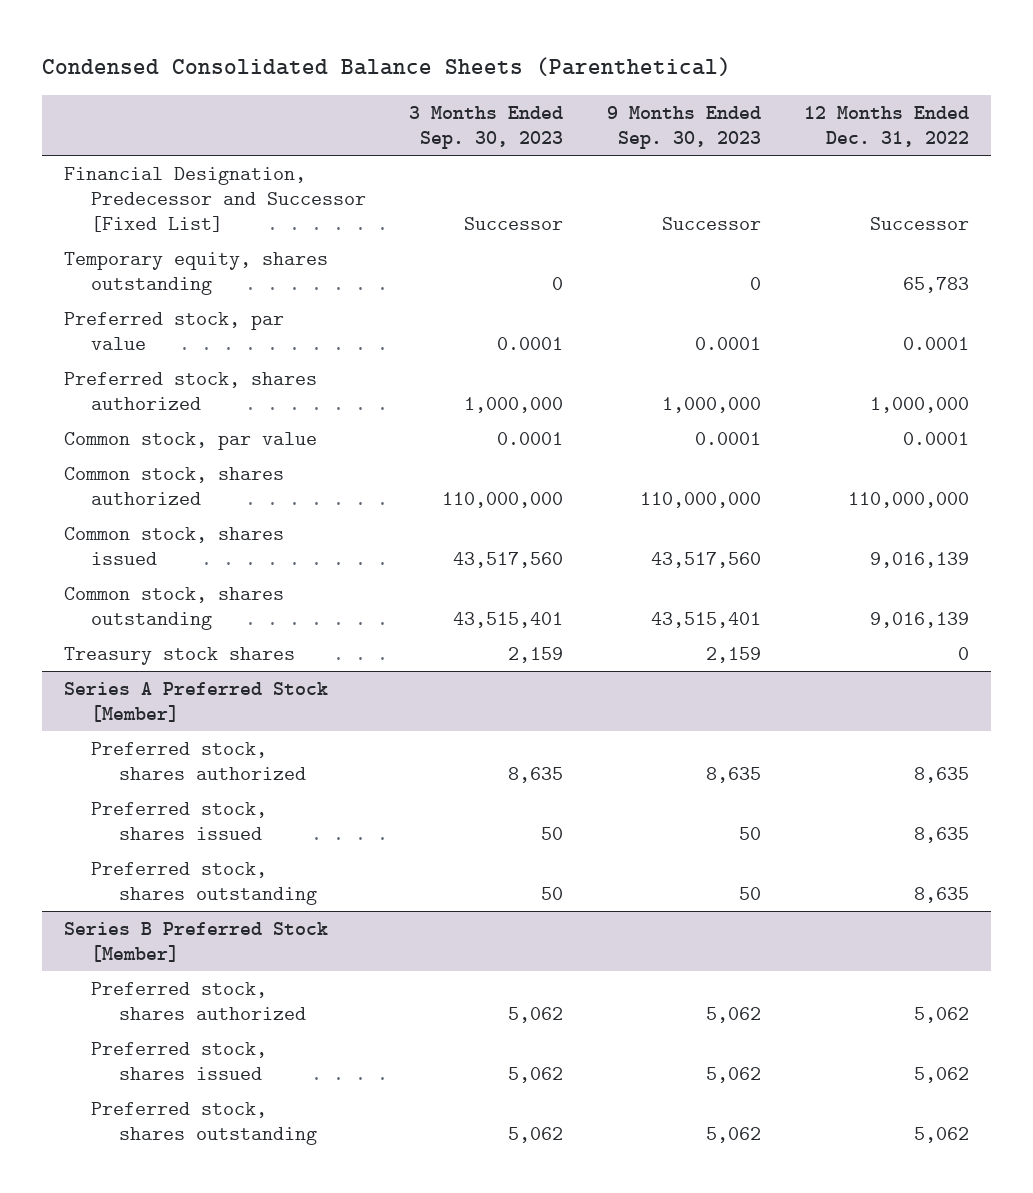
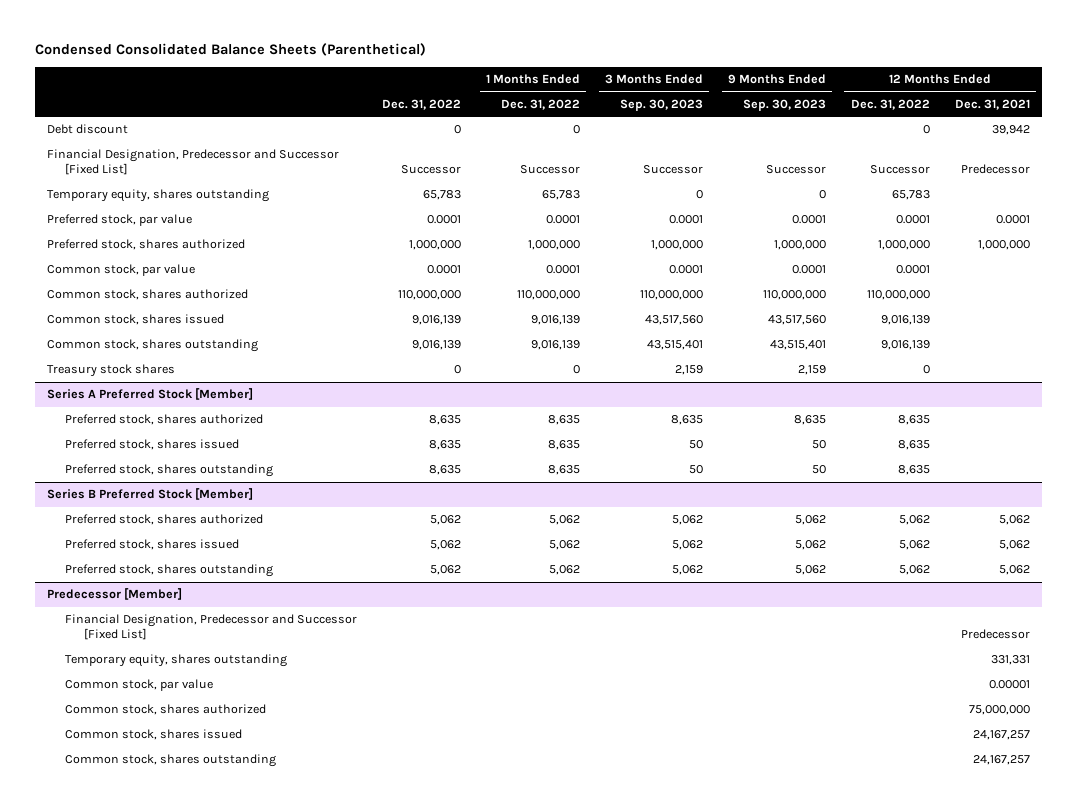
- | 3 Months Ended Sep. 30, 2023 | 9 Months Ended Sep. 30, 2023 | 12 Months Ended Dec. 31, 2022
+ | Dec. 31, 2022 | 1 Months Ended Dec. 31, 2022 | 3 Months Ended Sep. 30, 2023 | 9 Months Ended Sep. 30, 2023 | 12 Months Ended Dec. 31, 2022 | 12 Months Ended Dec. 31, 2021
+ Debt discount | 0 | 0 | | | 0 | 39,942
+ Predecessor [Member]
+ Financial Designation, Predecessor and Successor [Fixed List] | | | | | | Predecessor
+ Temporary equity, shares outstanding | | | | | | 331,331
+ Common stock, par value | | | | | | 0.00001
+ Common stock, shares authorized | | | | | | 75,000,000
+ Common stock, shares issued | | | | | | 24,167,257
+ Common stock, shares outstanding | | | | | | 24,167,257

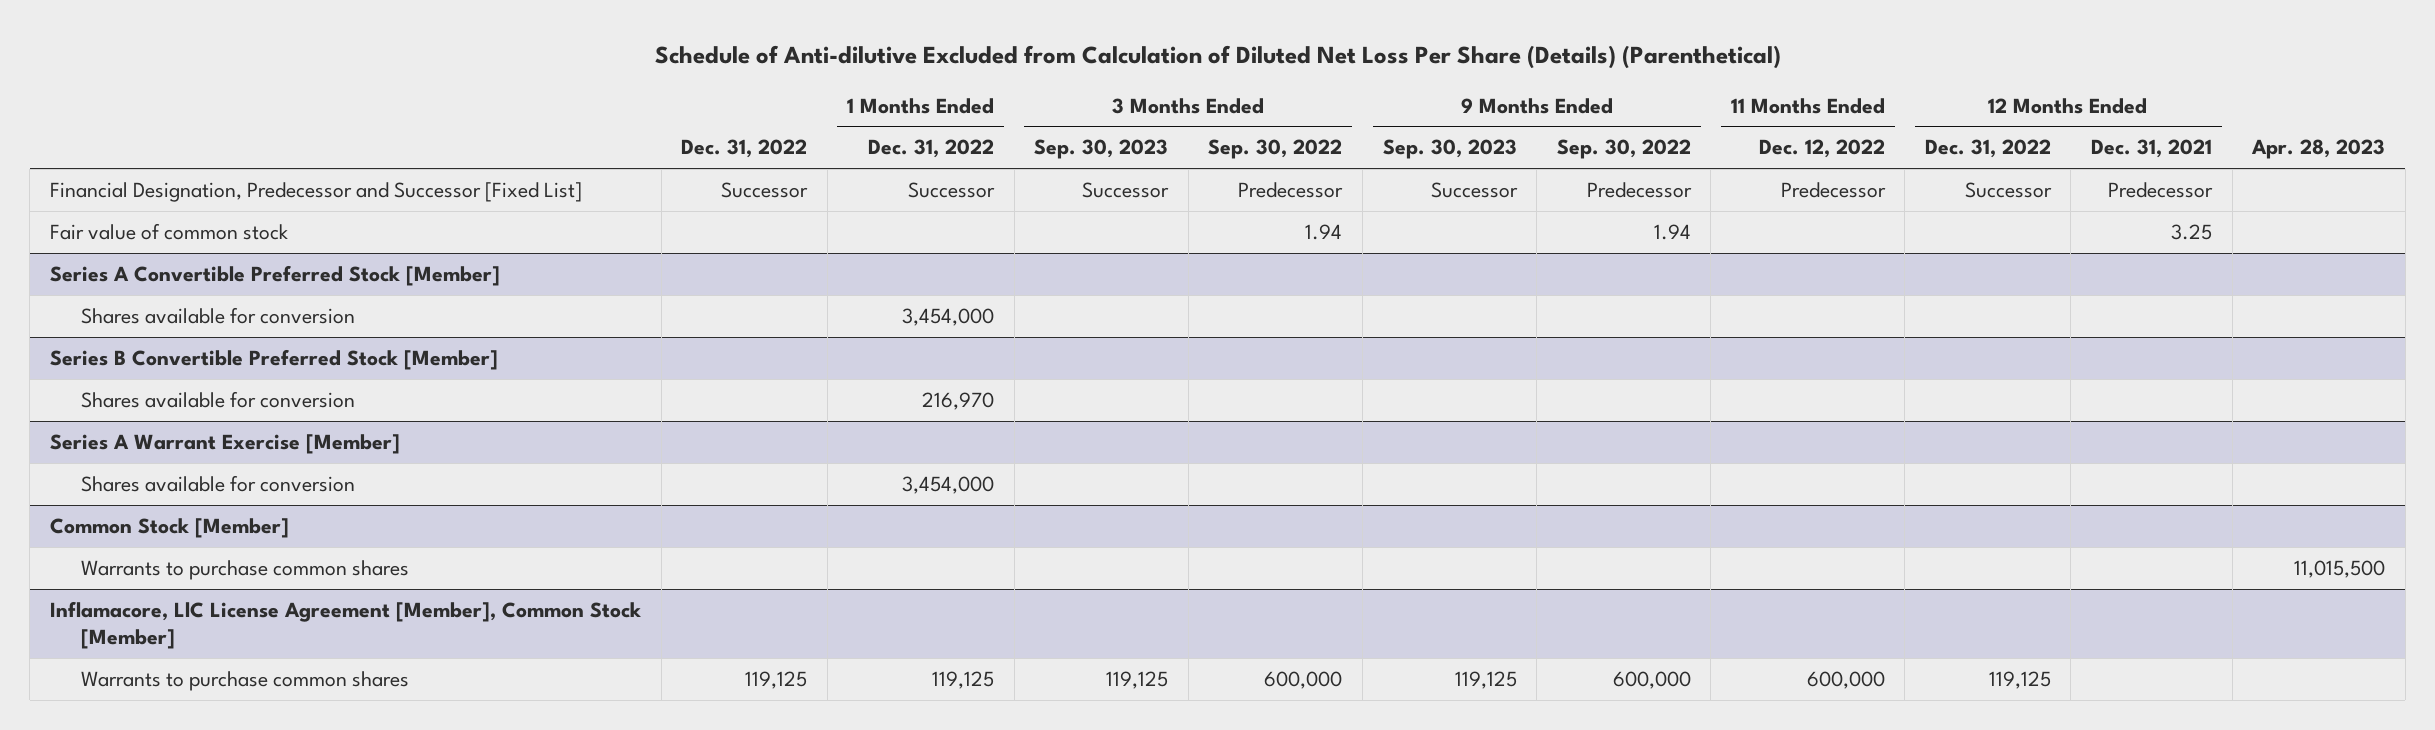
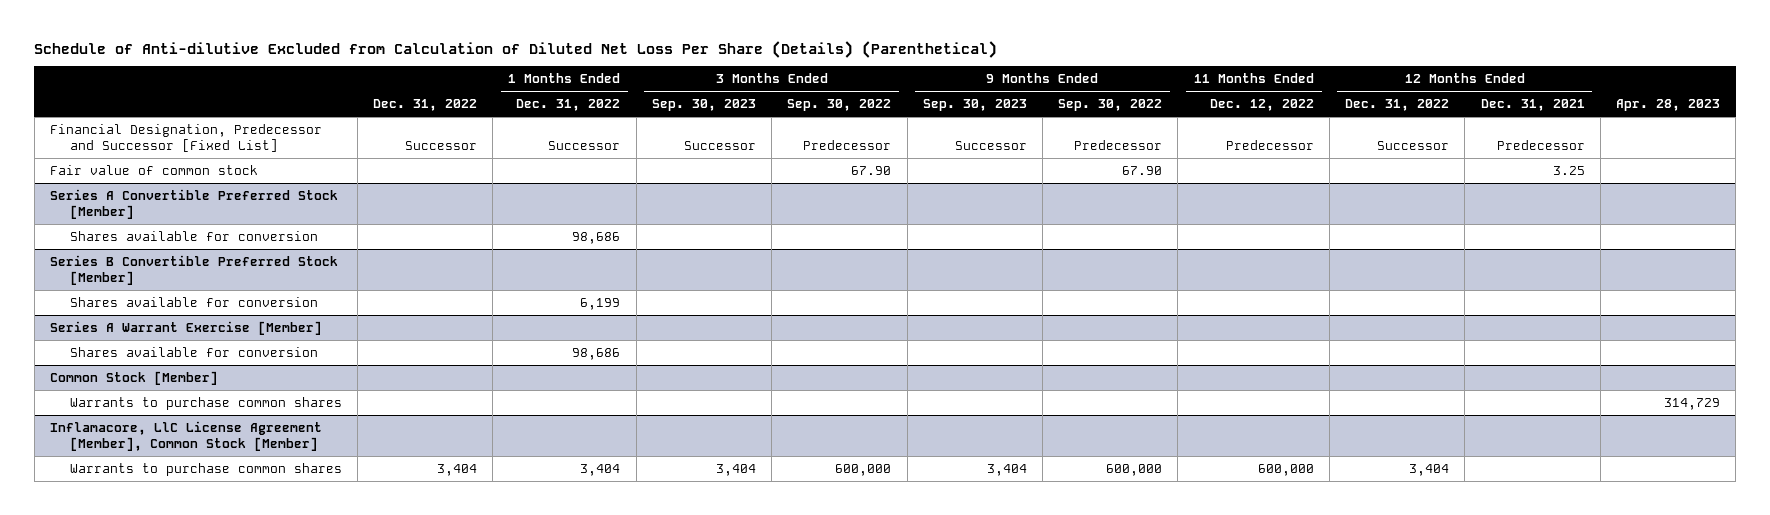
- Fair value of common stock | | | | 1.94 | | 1.94 | | | 3.25 |
+ Fair value of common stock | | | | 67.90 | | 67.90 | | | 3.25 |
@ Series A Convertible Preferred Stock [Member]
- Shares available for conversion | | 3,454,000 | | | | | | | |
+ Shares available for conversion | | 98,686 | | | | | | | |
@ Series B Convertible Preferred Stock [Member]
- Shares available for conversion | | 216,970 | | | | | | | |
+ Shares available for conversion | | 6,199 | | | | | | | |
@ Series A Warrant Exercise [Member]
- Shares available for conversion | | 3,454,000 | | | | | | | |
+ Shares available for conversion | | 98,686 | | | | | | | |
@ Common Stock [Member]
- Warrants to purchase common shares | | | | | | | | | | 11,015,500
+ Warrants to purchase common shares | | | | | | | | | | 314,729
@ Inflamacore, LlC License Agreement [Member], Common Stock [Member]
- Warrants to purchase common shares | 119,125 | 119,125 | 119,125 | 600,000 | 119,125 | 600,000 | 600,000 | 119,125 | |
+ Warrants to purchase common shares | 3,404 | 3,404 | 3,404 | 600,000 | 3,404 | 600,000 | 600,000 | 3,404 | |

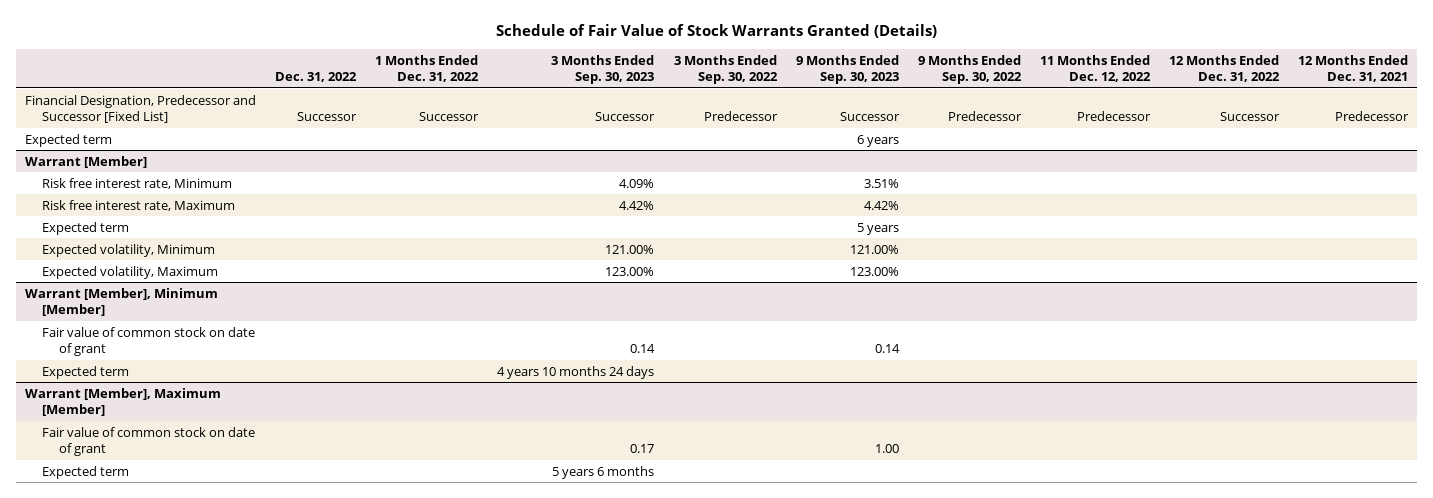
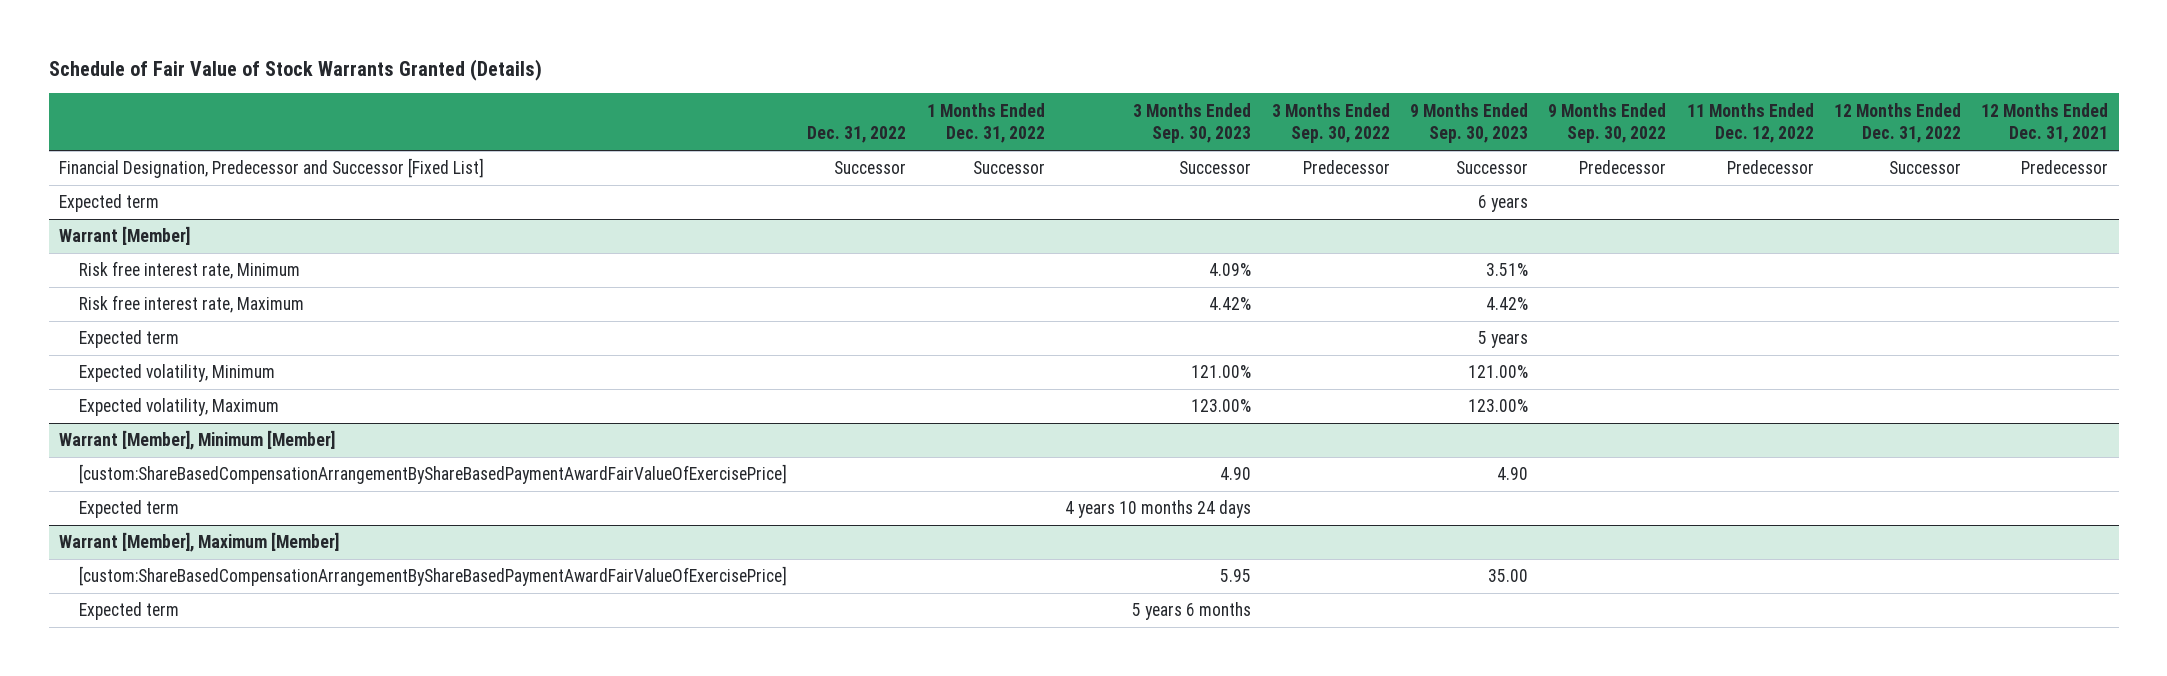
@ Warrant [Member], Minimum [Member]
- Fair value of common stock on date of grant | | | 0.14 | | 0.14 | | | |
+ [custom:ShareBasedCompensationArrangementByShareBasedPaymentAwardFairValueOfExercisePrice] | | | 4.90 | | 4.90 | | | |
@ Warrant [Member], Maximum [Member]
- Fair value of common stock on date of grant | | | 0.17 | | 1.00 | | | |
+ [custom:ShareBasedCompensationArrangementByShareBasedPaymentAwardFairValueOfExercisePrice] | | | 5.95 | | 35.00 | | | |

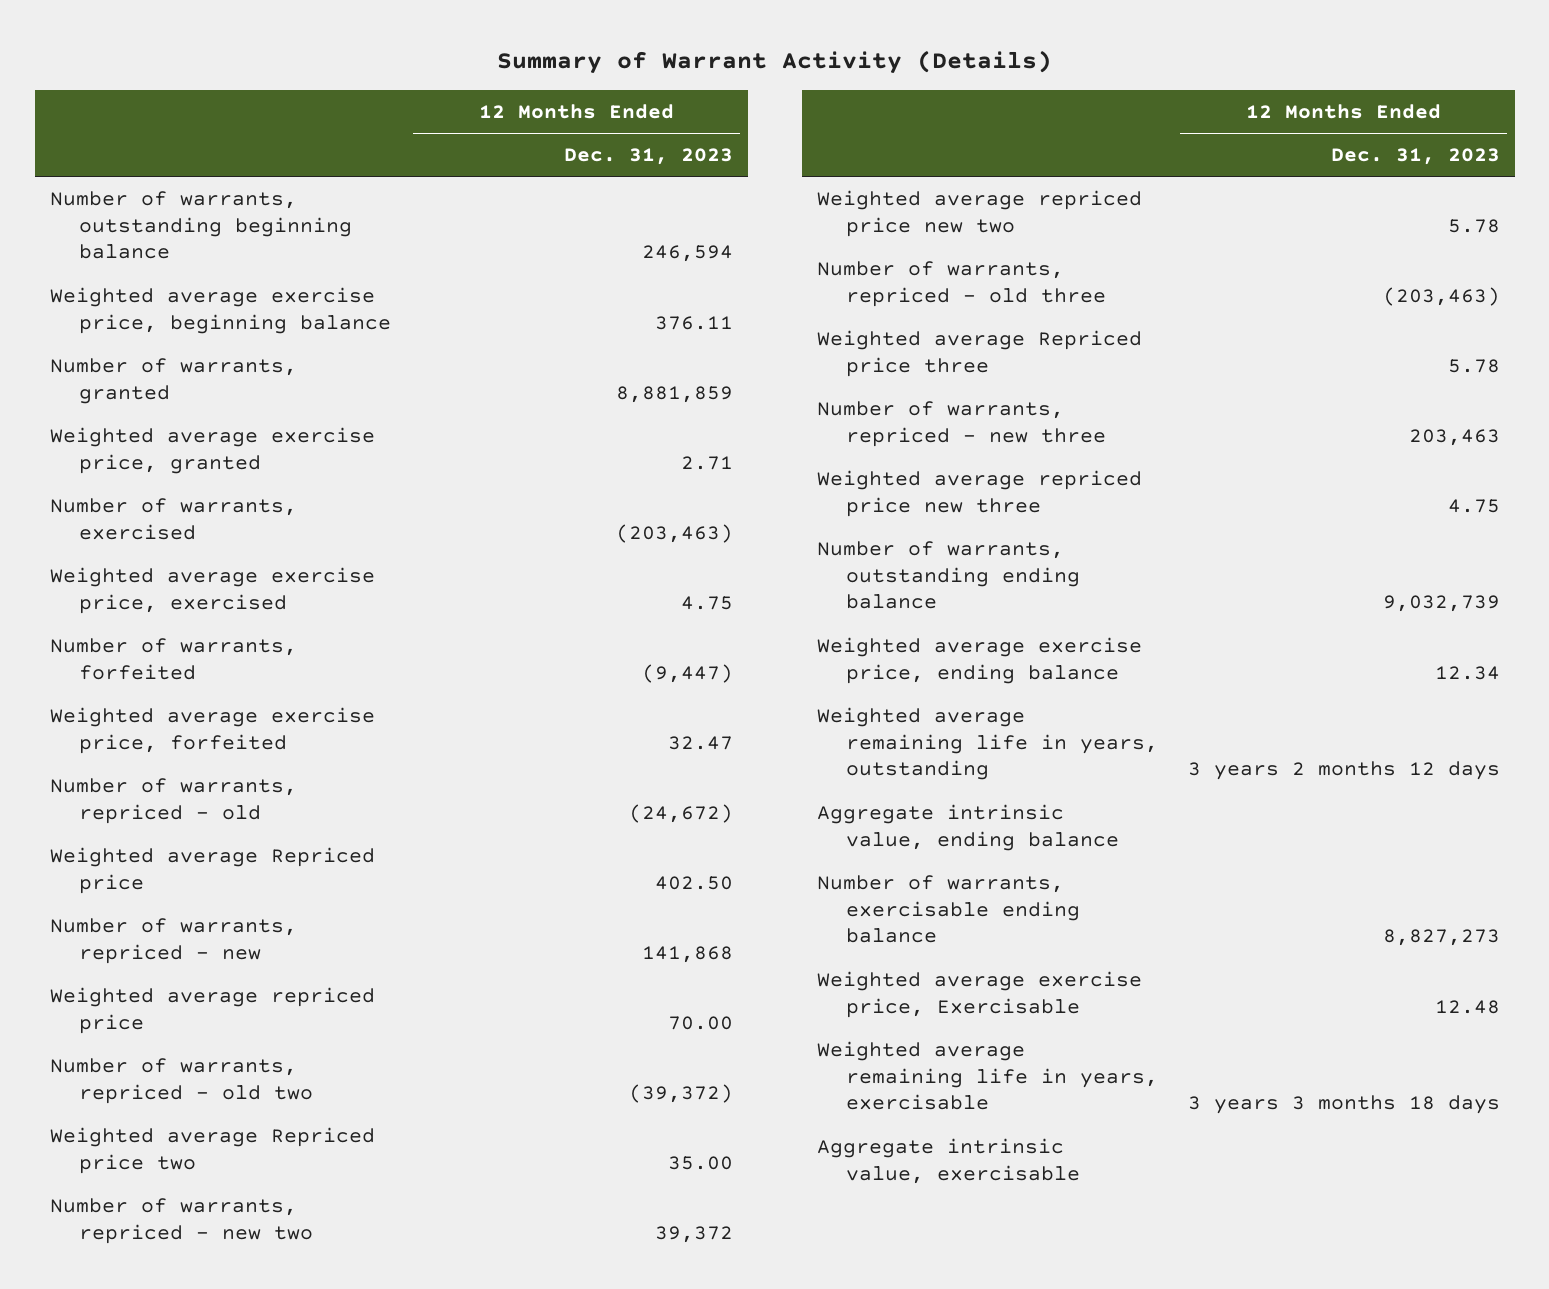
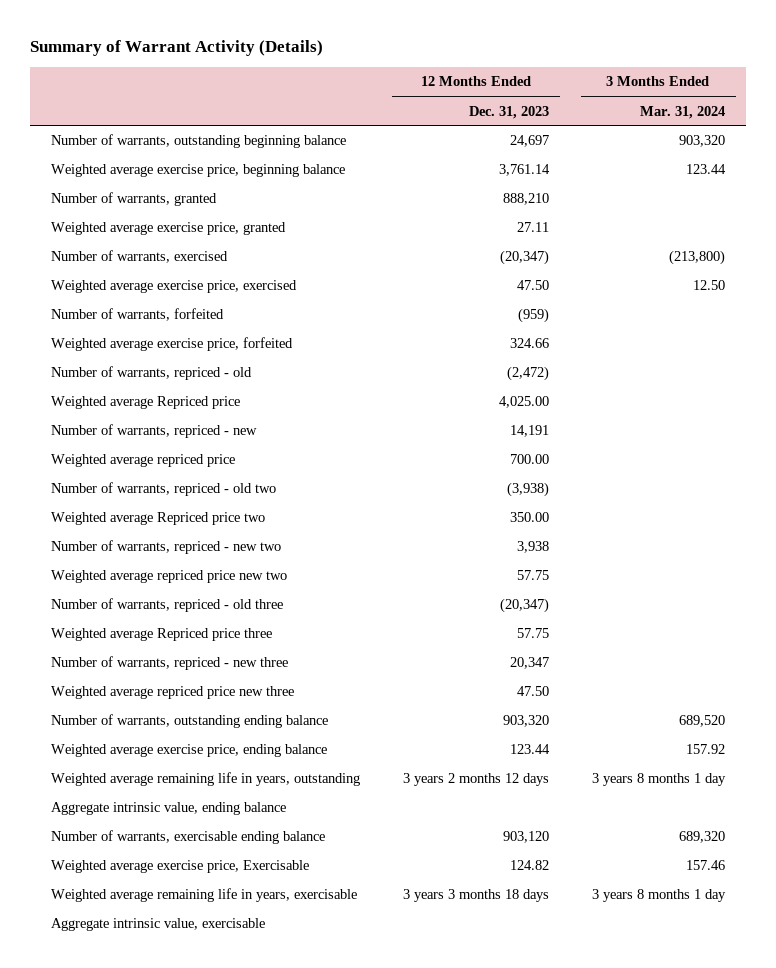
- | 12 Months Ended Dec. 31, 2023
+ | 12 Months Ended Dec. 31, 2023 | 3 Months Ended Mar. 31, 2024
- Number of warrants, outstanding beginning balance | 246,594
- Weighted average exercise price, beginning balance | 376.11
- Number of warrants, granted | 8,881,859
- Weighted average exercise price, granted | 2.71
- Number of warrants, exercised | (203,463)
- Weighted average exercise price, exercised | 4.75
- Number of warrants, forfeited | (9,447)
- Weighted average exercise price, forfeited | 32.47
- Number of warrants, repriced - old | (24,672)
- Weighted average Repriced price | 402.50
- Number of warrants, repriced - new | 141,868
- Weighted average repriced price | 70.00
- Number of warrants, repriced - old two | (39,372)
- Weighted average Repriced price two | 35.00
- Number of warrants, repriced - new two | 39,372
- Weighted average repriced price new two | 5.78
- Number of warrants, repriced - old three | (203,463)
- Weighted average Repriced price three | 5.78
- Number of warrants, repriced - new three | 203,463
- Weighted average repriced price new three | 4.75
- Number of warrants, outstanding ending balance | 9,032,739
- Weighted average exercise price, ending balance | 12.34
+ Number of warrants, outstanding beginning balance | 24,697 | 903,320
+ Weighted average exercise price, beginning balance | 3,761.14 | 123.44
+ Number of warrants, granted | 888,210 |
+ Weighted average exercise price, granted | 27.11 |
+ Number of warrants, exercised | (20,347) | (213,800)
+ Weighted average exercise price, exercised | 47.50 | 12.50
+ Number of warrants, forfeited | (959) |
+ Weighted average exercise price, forfeited | 324.66 |
+ Number of warrants, repriced - old | (2,472) |
+ Weighted average Repriced price | 4,025.00 |
+ Number of warrants, repriced - new | 14,191 |
+ Weighted average repriced price | 700.00 |
+ Number of warrants, repriced - old two | (3,938) |
+ Weighted average Repriced price two | 350.00 |
+ Number of warrants, repriced - new two | 3,938 |
+ Weighted average repriced price new two | 57.75 |
+ Number of warrants, repriced - old three | (20,347) |
+ Weighted average Repriced price three | 57.75 |
+ Number of warrants, repriced - new three | 20,347 |
+ Weighted average repriced price new three | 47.50 |
+ Number of warrants, outstanding ending balance | 903,320 | 689,520
+ Weighted average exercise price, ending balance | 123.44 | 157.92
- Number of warrants, exercisable ending balance | 8,827,273
- Weighted average exercise price, Exercisable | 12.48
+ Number of warrants, exercisable ending balance | 903,120 | 689,320
+ Weighted average exercise price, Exercisable | 124.82 | 157.46

